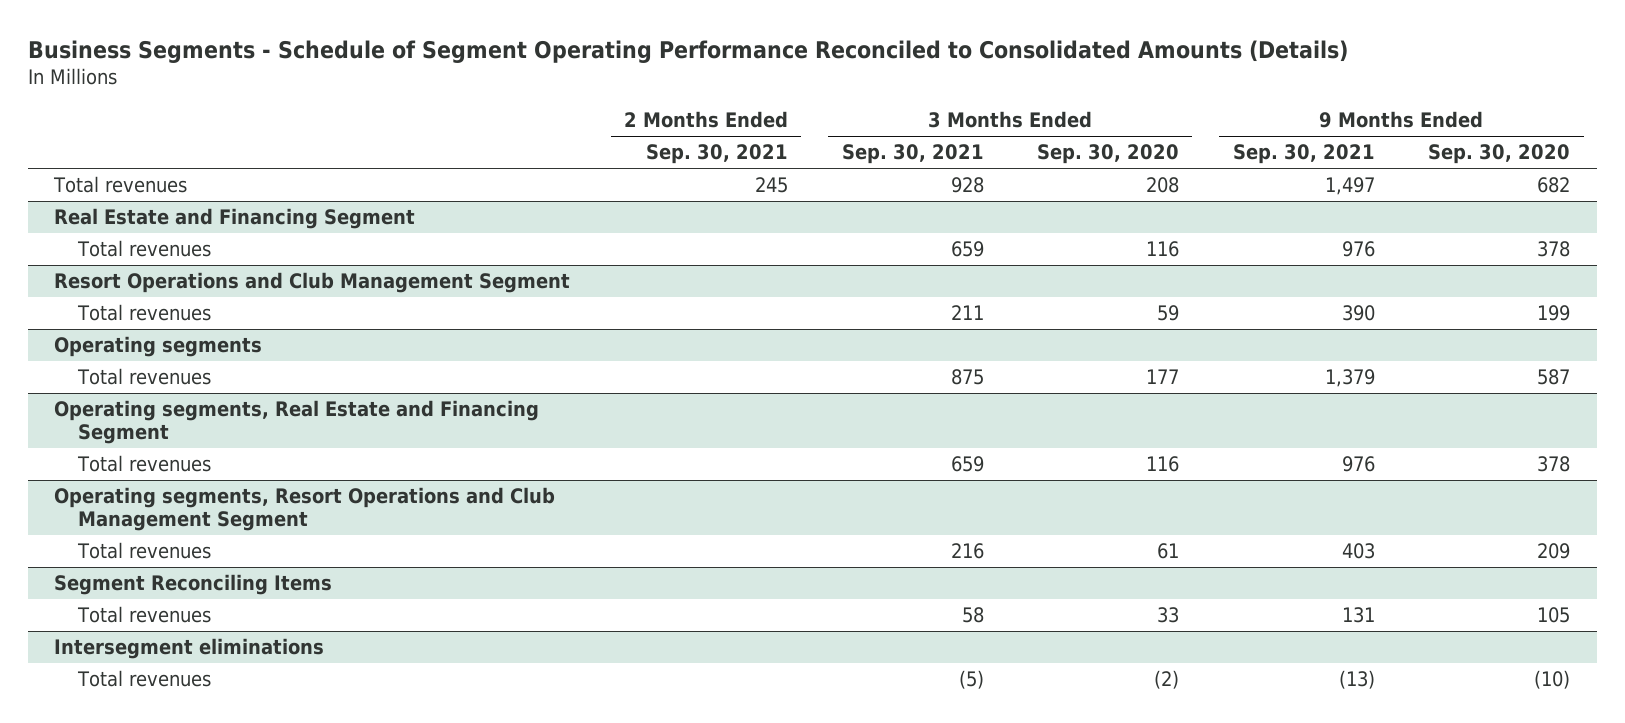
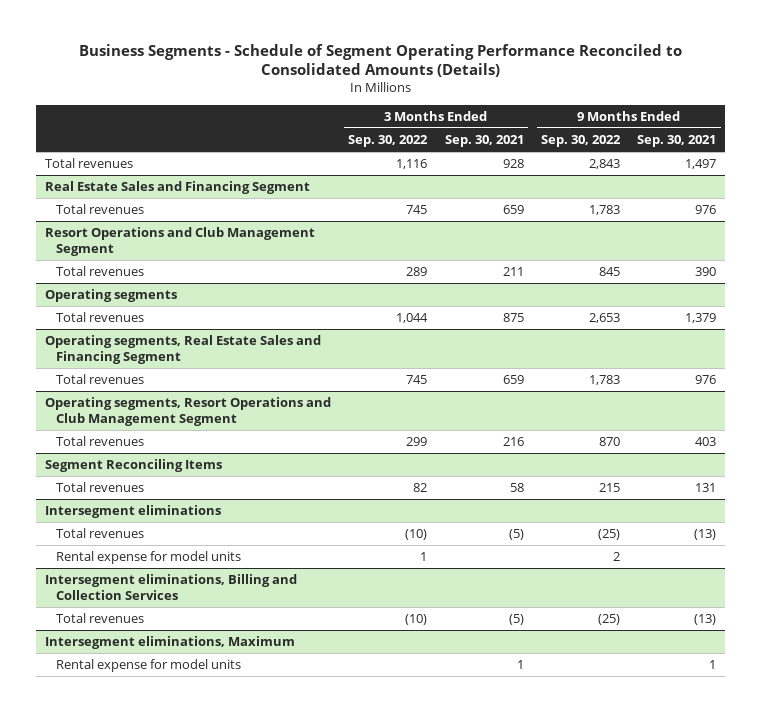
- | 2 Months Ended Sep. 30, 2021 | 3 Months Ended Sep. 30, 2021 | 3 Months Ended Sep. 30, 2020 | 9 Months Ended Sep. 30, 2021 | 9 Months Ended Sep. 30, 2020
+ | 3 Months Ended Sep. 30, 2022 | 3 Months Ended Sep. 30, 2021 | 9 Months Ended Sep. 30, 2022 | 9 Months Ended Sep. 30, 2021
- Real Estate and Financing Segment
+ Real Estate Sales and Financing Segment
- Operating segments, Real Estate and Financing Segment
+ Operating segments, Real Estate Sales and Financing Segment
@ Intersegment eliminations
+ Rental expense for model units | 1 | | 2 |
+ Intersegment eliminations, Billing and Collection Services
+ Total revenues | (10) | (5) | (25) | (13)
+ Intersegment eliminations, Maximum
+ Rental expense for model units | | 1 | | 1

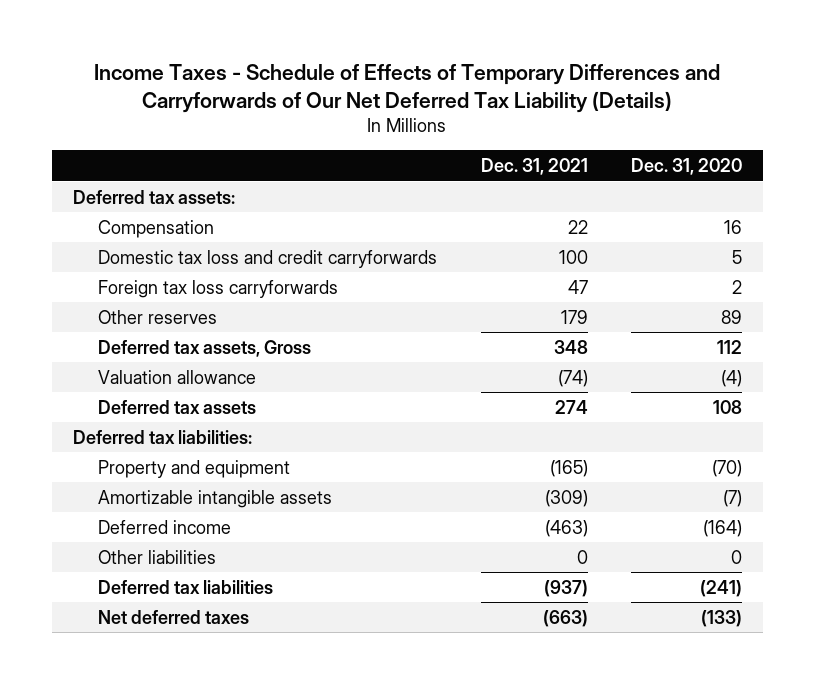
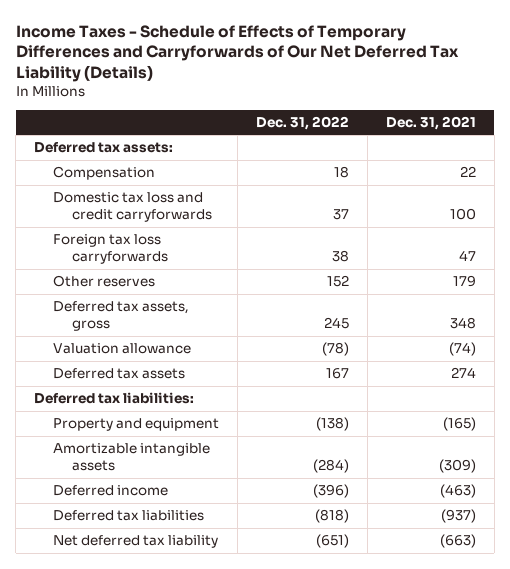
- | Dec. 31, 2021 | Dec. 31, 2020
+ | Dec. 31, 2022 | Dec. 31, 2021
- Deferred tax assets, Gross | 348 | 112
+ Deferred tax assets, gross | 245 | 348
- Other liabilities | 0 | 0
- Net deferred taxes | (663) | (133)
+ Net deferred tax liability | (651) | (663)

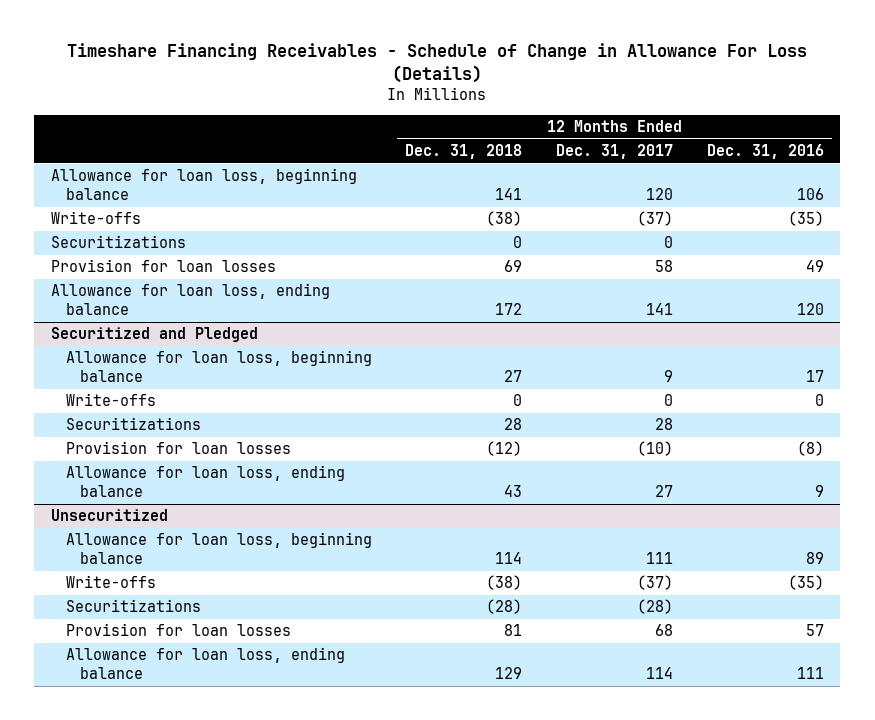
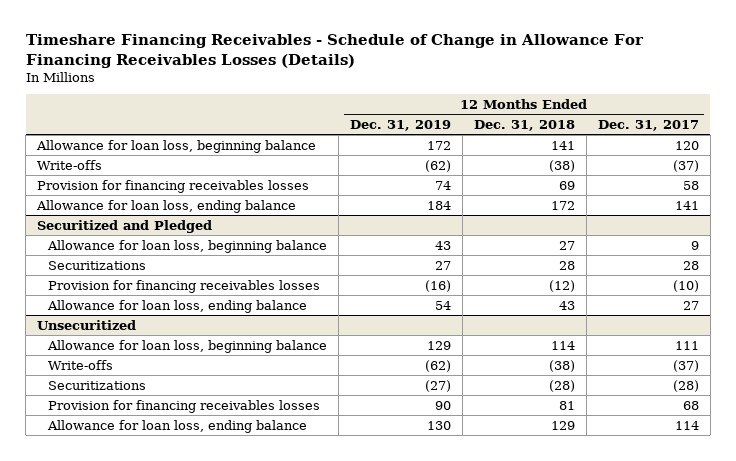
- Timeshare Financing Receivables - Schedule of Change in Allowance For Loss (Details)
+ Timeshare Financing Receivables - Schedule of Change in Allowance For Financing Receivables Losses (Details)
- | 12 Months Ended Dec. 31, 2018 | 12 Months Ended Dec. 31, 2017 | 12 Months Ended Dec. 31, 2016
+ | 12 Months Ended Dec. 31, 2019 | 12 Months Ended Dec. 31, 2018 | 12 Months Ended Dec. 31, 2017
- Securitizations | 0 | 0 |
- Provision for loan losses | 69 | 58 | 49
+ Provision for financing receivables losses | 74 | 69 | 58
@ Securitized and Pledged
- Write-offs | 0 | 0 | 0
- Provision for loan losses | (12) | (10) | (8)
+ Provision for financing receivables losses | (16) | (12) | (10)
@ Unsecuritized
- Provision for loan losses | 81 | 68 | 57
+ Provision for financing receivables losses | 90 | 81 | 68

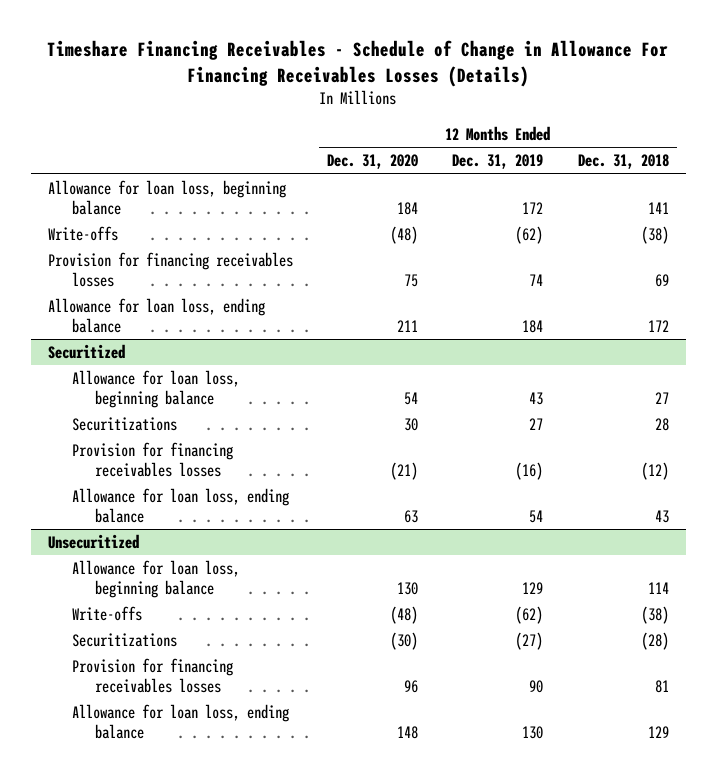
- | 12 Months Ended Dec. 31, 2019 | 12 Months Ended Dec. 31, 2018 | 12 Months Ended Dec. 31, 2017
+ | 12 Months Ended Dec. 31, 2020 | 12 Months Ended Dec. 31, 2019 | 12 Months Ended Dec. 31, 2018
- Securitized and Pledged
+ Securitized

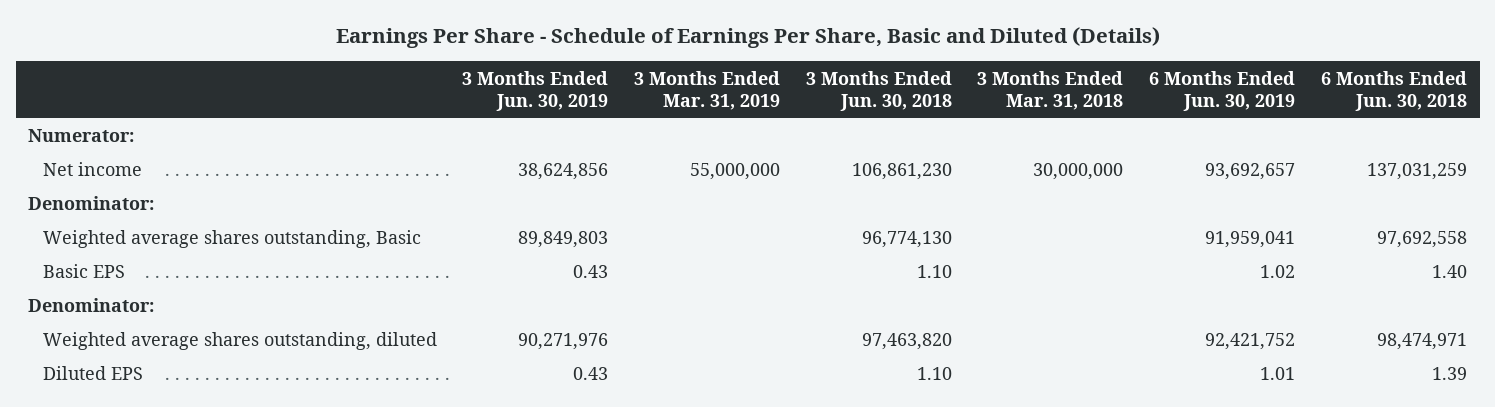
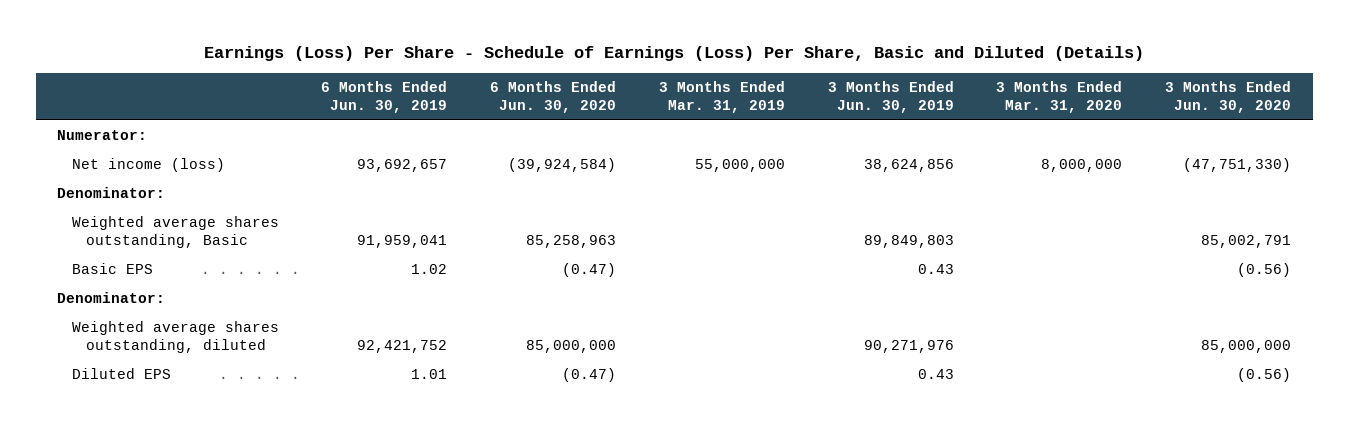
- Earnings Per Share - Schedule of Earnings Per Share, Basic and Diluted (Details)
+ Earnings (Loss) Per Share - Schedule of Earnings (Loss) Per Share, Basic and Diluted (Details)
- | 3 Months Ended Jun. 30, 2019 | 3 Months Ended Mar. 31, 2019 | 3 Months Ended Jun. 30, 2018 | 3 Months Ended Mar. 31, 2018 | 6 Months Ended Jun. 30, 2019 | 6 Months Ended Jun. 30, 2018
+ | 6 Months Ended Jun. 30, 2019 | 6 Months Ended Jun. 30, 2020 | 3 Months Ended Mar. 31, 2019 | 3 Months Ended Jun. 30, 2019 | 3 Months Ended Mar. 31, 2020 | 3 Months Ended Jun. 30, 2020
- Net income | 38,624,856 | 55,000,000 | 106,861,230 | 30,000,000 | 93,692,657 | 137,031,259
+ Net income (loss) | 93,692,657 | (39,924,584) | 55,000,000 | 38,624,856 | 8,000,000 | (47,751,330)

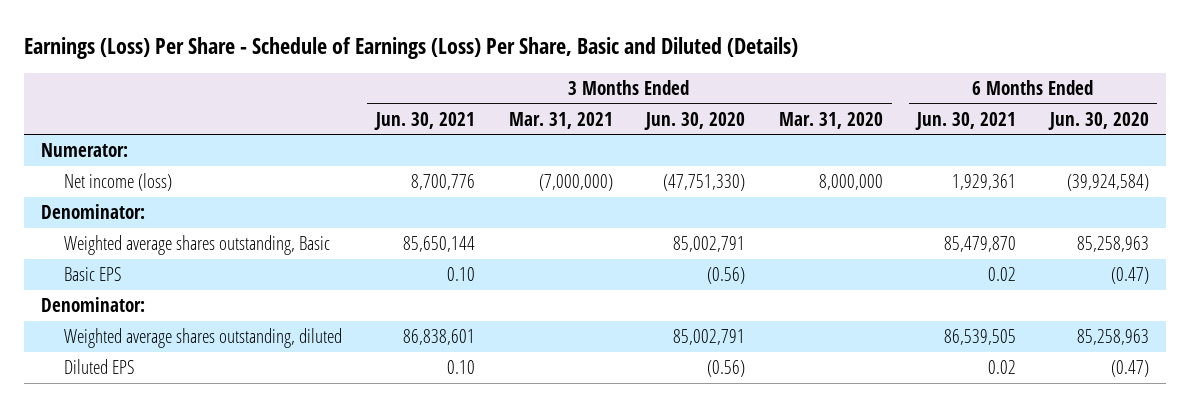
- | 6 Months Ended Jun. 30, 2019 | 6 Months Ended Jun. 30, 2020 | 3 Months Ended Mar. 31, 2019 | 3 Months Ended Jun. 30, 2019 | 3 Months Ended Mar. 31, 2020 | 3 Months Ended Jun. 30, 2020
+ | 3 Months Ended Jun. 30, 2021 | 3 Months Ended Mar. 31, 2021 | 3 Months Ended Jun. 30, 2020 | 3 Months Ended Mar. 31, 2020 | 6 Months Ended Jun. 30, 2021 | 6 Months Ended Jun. 30, 2020
- Weighted average shares outstanding, diluted | 92,421,752 | 85,000,000 | | 90,271,976 | | 85,000,000
+ Weighted average shares outstanding, diluted | 86,838,601 | | 85,002,791 | | 86,539,505 | 85,258,963

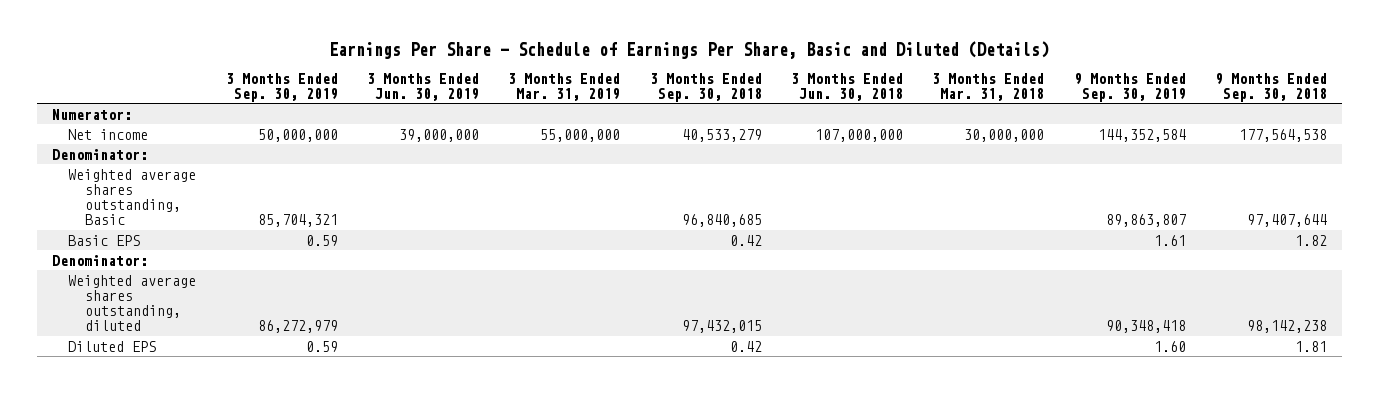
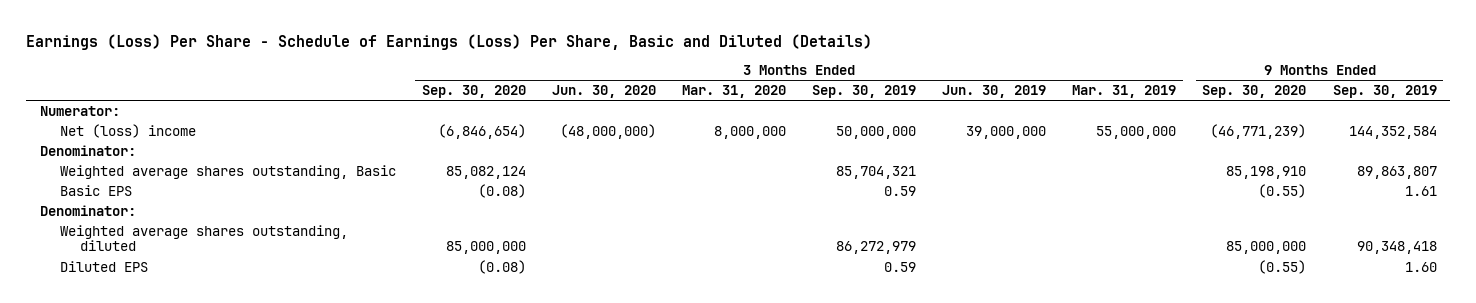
- Earnings Per Share - Schedule of Earnings Per Share, Basic and Diluted (Details)
+ Earnings (Loss) Per Share - Schedule of Earnings (Loss) Per Share, Basic and Diluted (Details)
- | 3 Months Ended Sep. 30, 2019 | 3 Months Ended Jun. 30, 2019 | 3 Months Ended Mar. 31, 2019 | 3 Months Ended Sep. 30, 2018 | 3 Months Ended Jun. 30, 2018 | 3 Months Ended Mar. 31, 2018 | 9 Months Ended Sep. 30, 2019 | 9 Months Ended Sep. 30, 2018
+ | 3 Months Ended Sep. 30, 2020 | 3 Months Ended Jun. 30, 2020 | 3 Months Ended Mar. 31, 2020 | 3 Months Ended Sep. 30, 2019 | 3 Months Ended Jun. 30, 2019 | 3 Months Ended Mar. 31, 2019 | 9 Months Ended Sep. 30, 2020 | 9 Months Ended Sep. 30, 2019
- Net income | 50,000,000 | 39,000,000 | 55,000,000 | 40,533,279 | 107,000,000 | 30,000,000 | 144,352,584 | 177,564,538
+ Net (loss) income | (6,846,654) | (48,000,000) | 8,000,000 | 50,000,000 | 39,000,000 | 55,000,000 | (46,771,239) | 144,352,584

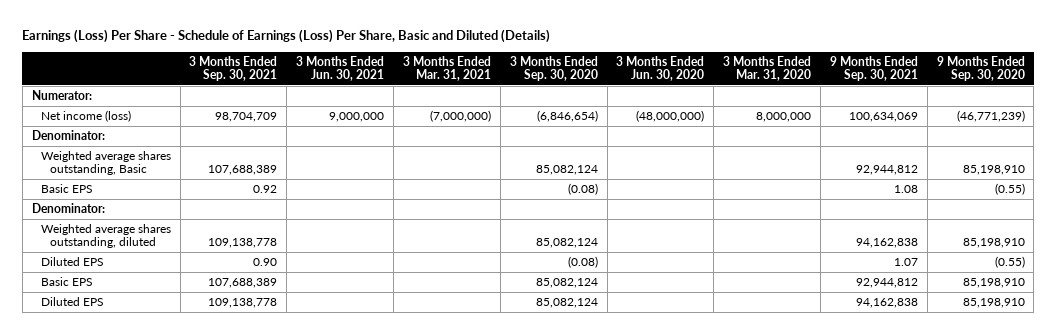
- | 3 Months Ended Sep. 30, 2020 | 3 Months Ended Jun. 30, 2020 | 3 Months Ended Mar. 31, 2020 | 3 Months Ended Sep. 30, 2019 | 3 Months Ended Jun. 30, 2019 | 3 Months Ended Mar. 31, 2019 | 9 Months Ended Sep. 30, 2020 | 9 Months Ended Sep. 30, 2019
+ | 3 Months Ended Sep. 30, 2021 | 3 Months Ended Jun. 30, 2021 | 3 Months Ended Mar. 31, 2021 | 3 Months Ended Sep. 30, 2020 | 3 Months Ended Jun. 30, 2020 | 3 Months Ended Mar. 31, 2020 | 9 Months Ended Sep. 30, 2021 | 9 Months Ended Sep. 30, 2020
- Net (loss) income | (6,846,654) | (48,000,000) | 8,000,000 | 50,000,000 | 39,000,000 | 55,000,000 | (46,771,239) | 144,352,584
+ Net income (loss) | 98,704,709 | 9,000,000 | (7,000,000) | (6,846,654) | (48,000,000) | 8,000,000 | 100,634,069 | (46,771,239)
- Weighted average shares outstanding, diluted | 85,000,000 | | | 86,272,979 | | | 85,000,000 | 90,348,418
+ Weighted average shares outstanding, diluted | 109,138,778 | | | 85,082,124 | | | 94,162,838 | 85,198,910
+ Basic EPS | 107,688,389 | | | 85,082,124 | | | 92,944,812 | 85,198,910
+ Diluted EPS | 109,138,778 | | | 85,082,124 | | | 94,162,838 | 85,198,910

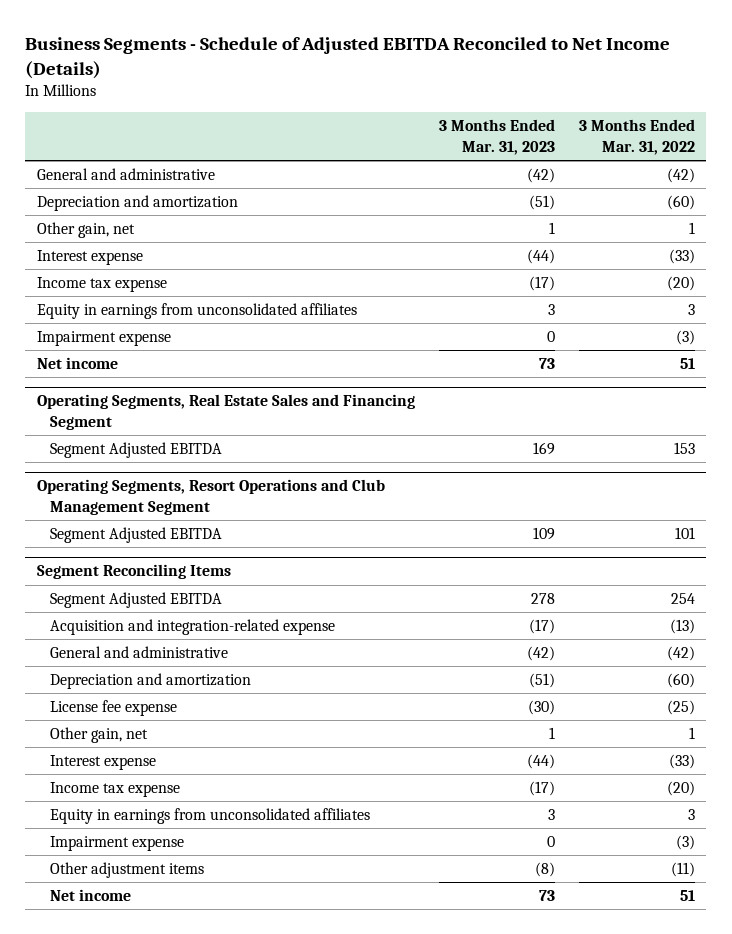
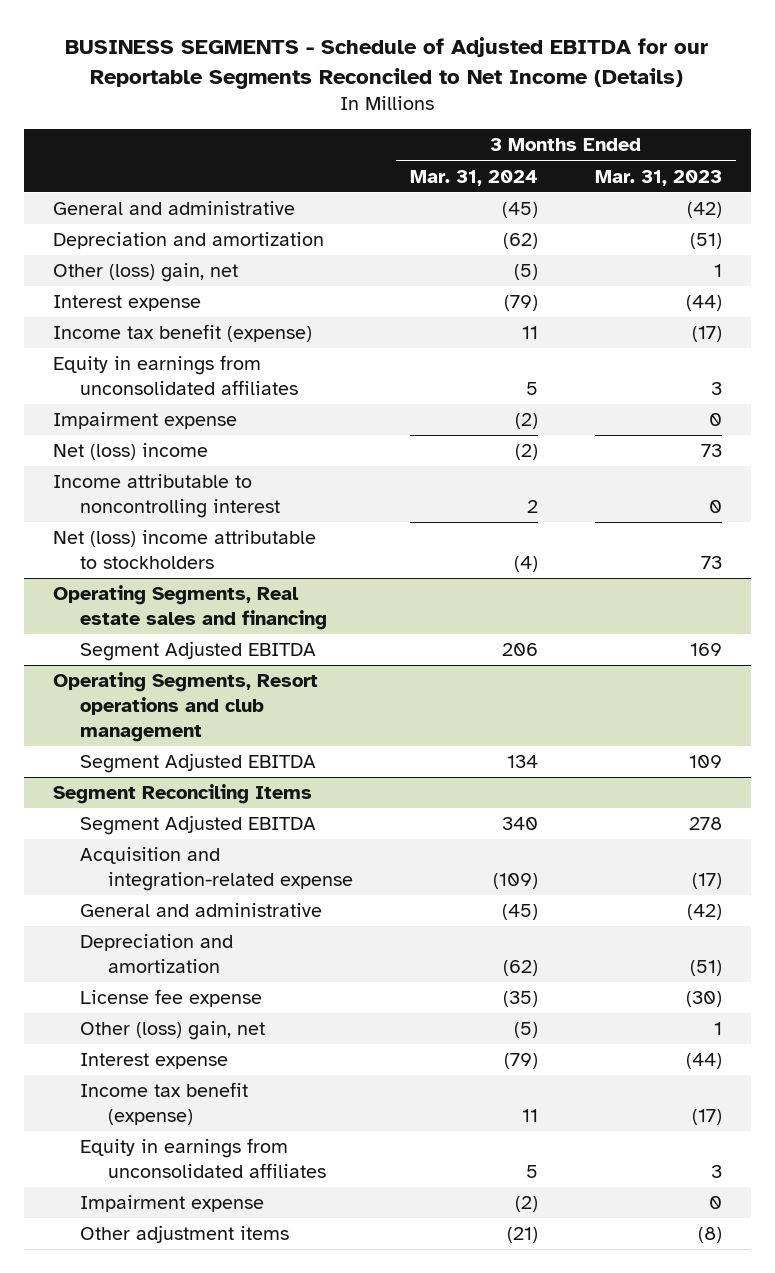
- Business Segments - Schedule of Adjusted EBITDA Reconciled to Net Income (Details)
+ BUSINESS SEGMENTS - Schedule of Adjusted EBITDA for our Reportable Segments Reconciled to Net Income (Details)
- | 3 Months Ended Mar. 31, 2023 | 3 Months Ended Mar. 31, 2022
+ | 3 Months Ended Mar. 31, 2024 | 3 Months Ended Mar. 31, 2023
- Other gain, net | 1 | 1
+ Other (loss) gain, net | (5) | 1
- Income tax expense | (17) | (20)
+ Income tax benefit (expense) | 11 | (17)
- Net income | 73 | 51
- Operating Segments, Real Estate Sales and Financing Segment
+ Net (loss) income | (2) | 73
+ Income attributable to noncontrolling interest | 2 | 0
+ Net (loss) income attributable to stockholders | (4) | 73
+ Operating Segments, Real estate sales and financing
- Operating Segments, Resort Operations and Club Management Segment
+ Operating Segments, Resort operations and club management
@ Segment Reconciling Items
- Other gain, net | 1 | 1
+ Other (loss) gain, net | (5) | 1
- Income tax expense | (17) | (20)
+ Income tax benefit (expense) | 11 | (17)
- Net income | 73 | 51

